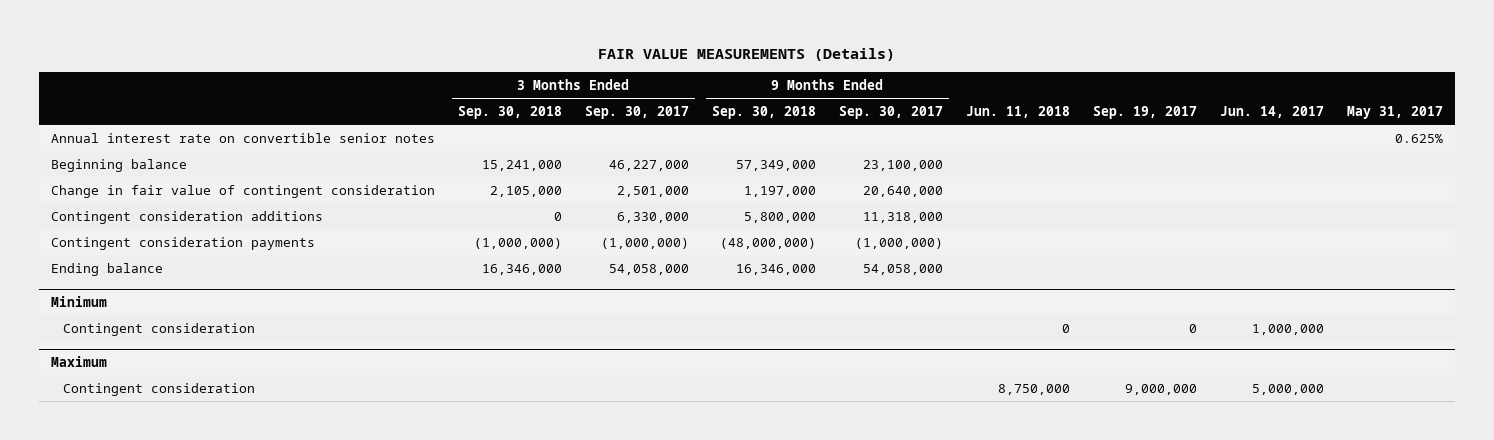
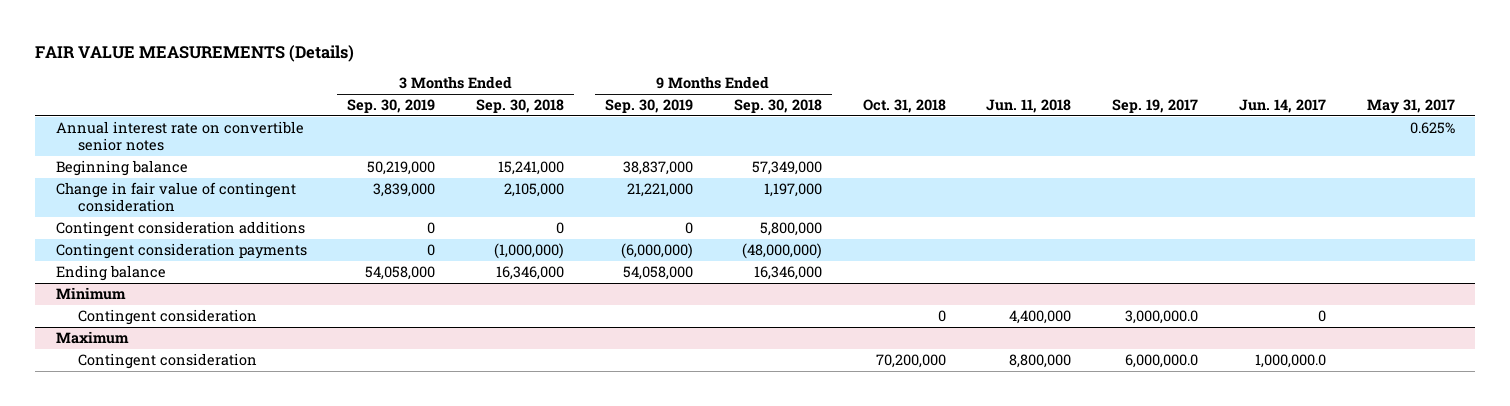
- | 3 Months Ended Sep. 30, 2018 | 3 Months Ended Sep. 30, 2017 | 9 Months Ended Sep. 30, 2018 | 9 Months Ended Sep. 30, 2017 | Jun. 11, 2018 | Sep. 19, 2017 | Jun. 14, 2017 | May 31, 2017
+ | 3 Months Ended Sep. 30, 2019 | 3 Months Ended Sep. 30, 2018 | 9 Months Ended Sep. 30, 2019 | 9 Months Ended Sep. 30, 2018 | Oct. 31, 2018 | Jun. 11, 2018 | Sep. 19, 2017 | Jun. 14, 2017 | May 31, 2017
@ Minimum
- Contingent consideration | | | | | 0 | 0 | 1,000,000 |
+ Contingent consideration | | | | | 0 | 4,400,000 | 3,000,000.0 | 0 |
@ Maximum
- Contingent consideration | | | | | 8,750,000 | 9,000,000 | 5,000,000 |
+ Contingent consideration | | | | | 70,200,000 | 8,800,000 | 6,000,000.0 | 1,000,000.0 |

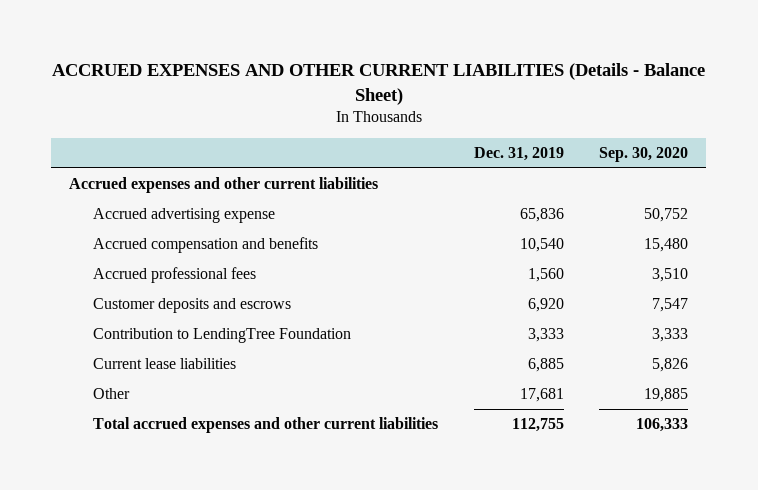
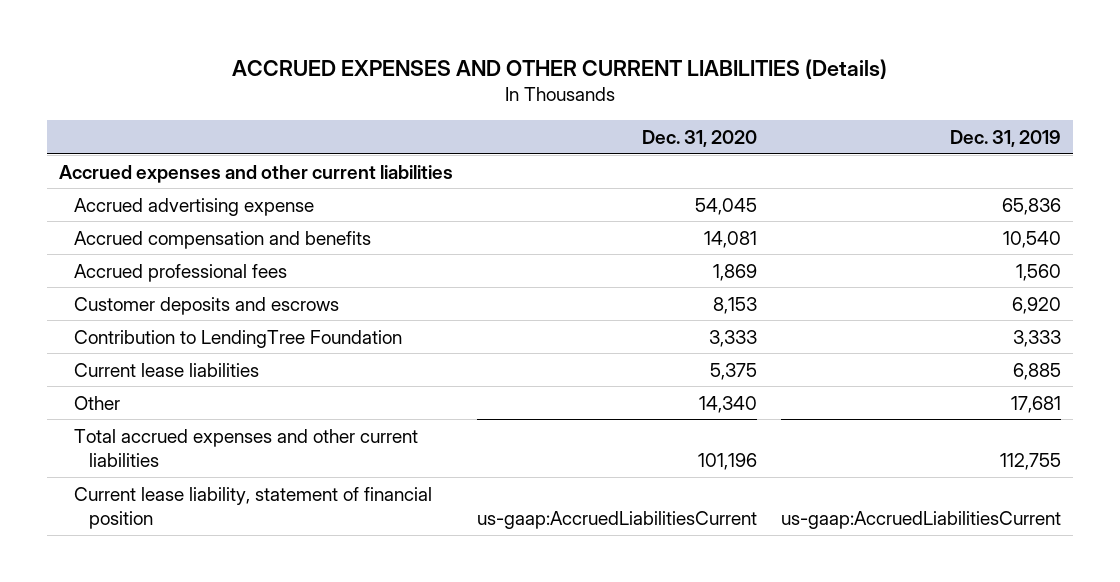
- ACCRUED EXPENSES AND OTHER CURRENT LIABILITIES (Details - Balance Sheet)
+ ACCRUED EXPENSES AND OTHER CURRENT LIABILITIES (Details)
- | Dec. 31, 2019 | Sep. 30, 2020
+ | Dec. 31, 2020 | Dec. 31, 2019
+ Current lease liability, statement of financial position | us-gaap:AccruedLiabilitiesCurrent | us-gaap:AccruedLiabilitiesCurrent

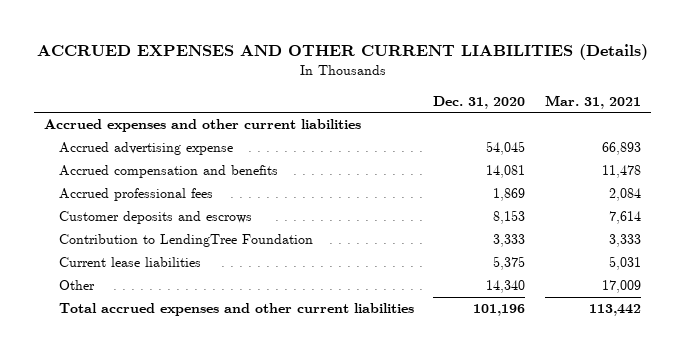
- | Dec. 31, 2020 | Dec. 31, 2019
+ | Dec. 31, 2020 | Mar. 31, 2021
- Current lease liability, statement of financial position | us-gaap:AccruedLiabilitiesCurrent | us-gaap:AccruedLiabilitiesCurrent

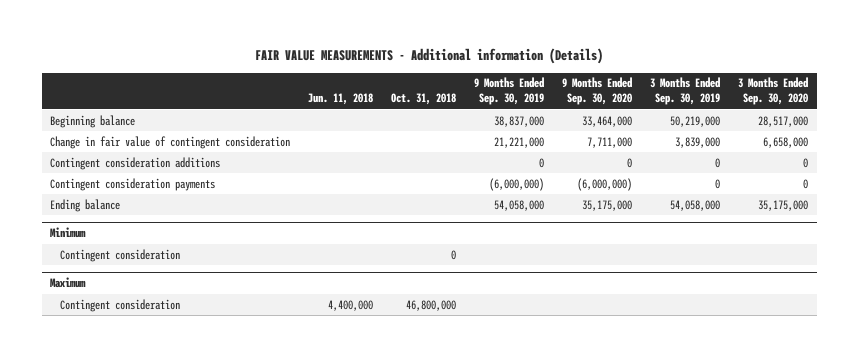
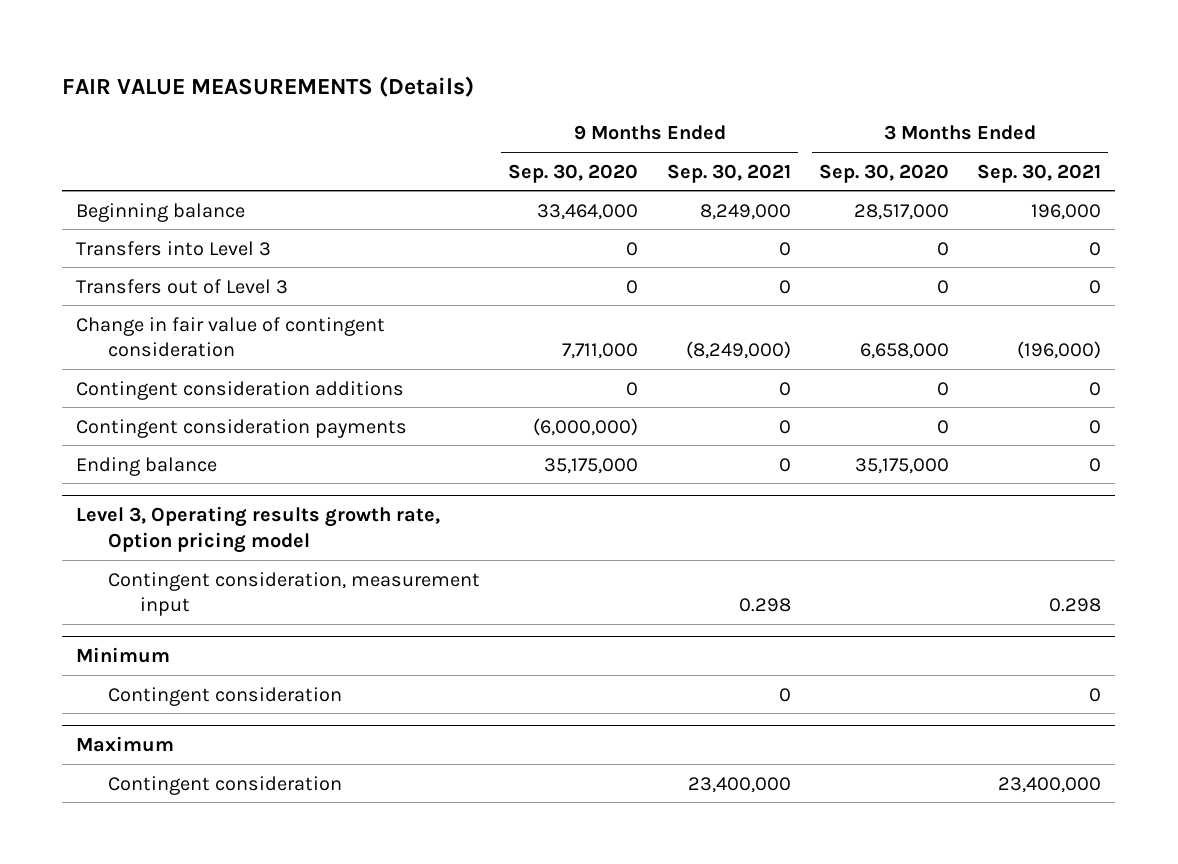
- FAIR VALUE MEASUREMENTS - Additional information (Details)
+ FAIR VALUE MEASUREMENTS (Details)
- | Jun. 11, 2018 | Oct. 31, 2018 | 9 Months Ended Sep. 30, 2019 | 9 Months Ended Sep. 30, 2020 | 3 Months Ended Sep. 30, 2019 | 3 Months Ended Sep. 30, 2020
+ | 9 Months Ended Sep. 30, 2020 | 9 Months Ended Sep. 30, 2021 | 3 Months Ended Sep. 30, 2020 | 3 Months Ended Sep. 30, 2021
+ Transfers into Level 3 | 0 | 0 | 0 | 0
+ Transfers out of Level 3 | 0 | 0 | 0 | 0
+ Level 3, Operating results growth rate, Option pricing model
+ Contingent consideration, measurement input | | 0.298 | | 0.298

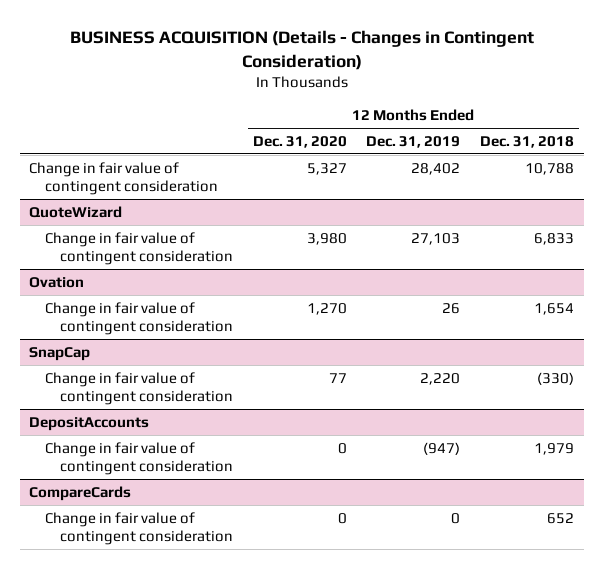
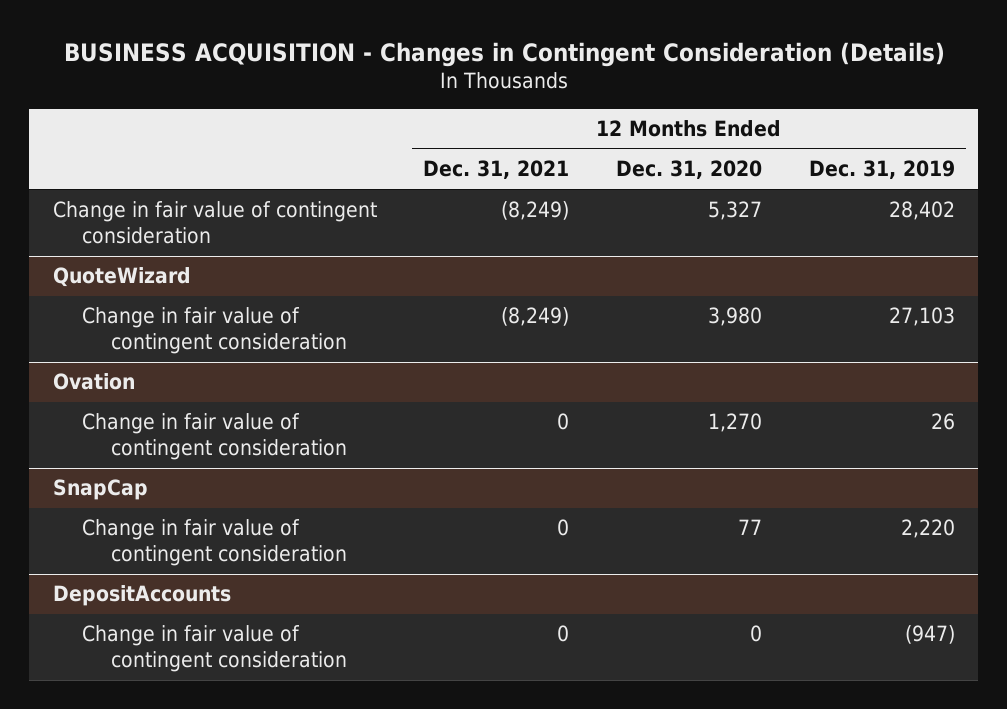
- BUSINESS ACQUISITION (Details - Changes in Contingent Consideration)
+ BUSINESS ACQUISITION - Changes in Contingent Consideration (Details)
- | 12 Months Ended Dec. 31, 2020 | 12 Months Ended Dec. 31, 2019 | 12 Months Ended Dec. 31, 2018
+ | 12 Months Ended Dec. 31, 2021 | 12 Months Ended Dec. 31, 2020 | 12 Months Ended Dec. 31, 2019
- CompareCards
- Change in fair value of contingent consideration | 0 | 0 | 652

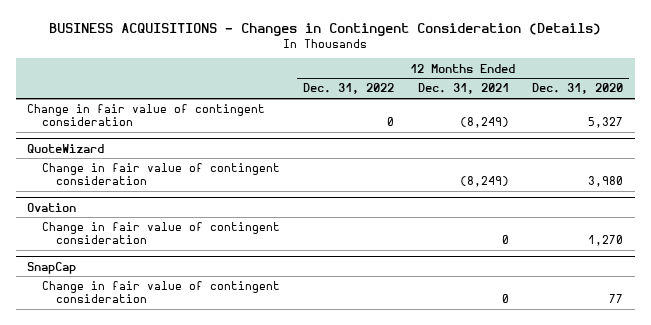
- BUSINESS ACQUISITION - Changes in Contingent Consideration (Details)
+ BUSINESS ACQUISITIONS - Changes in Contingent Consideration (Details)
- | 12 Months Ended Dec. 31, 2021 | 12 Months Ended Dec. 31, 2020 | 12 Months Ended Dec. 31, 2019
+ | 12 Months Ended Dec. 31, 2022 | 12 Months Ended Dec. 31, 2021 | 12 Months Ended Dec. 31, 2020
- DepositAccounts
- Change in fair value of contingent consideration | 0 | 0 | (947)

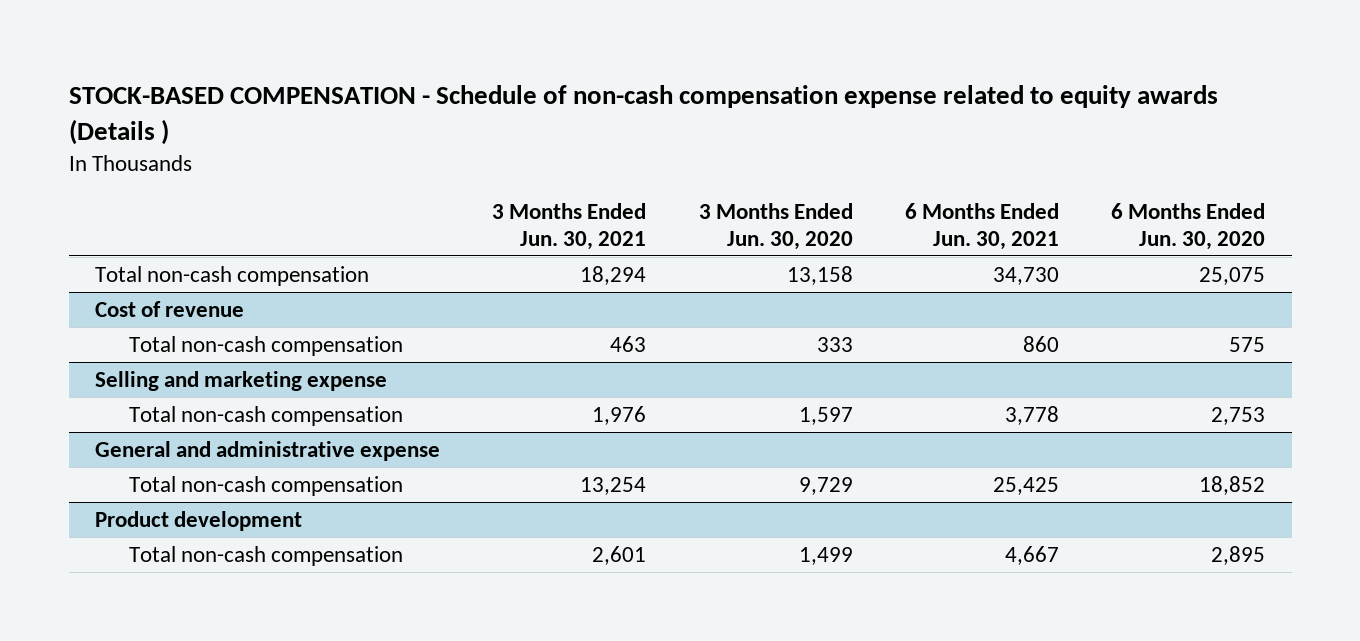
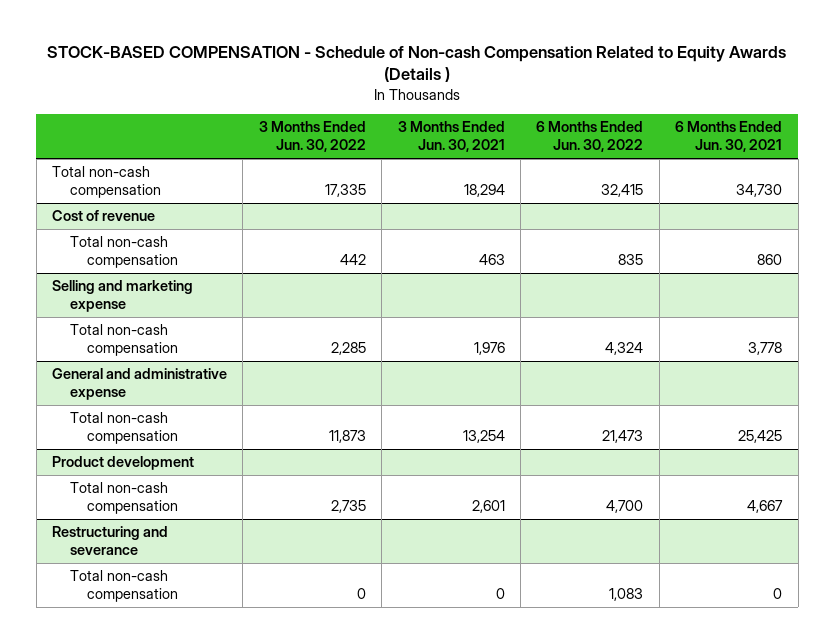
- STOCK-BASED COMPENSATION - Schedule of non-cash compensation expense related to equity awards (Details )
+ STOCK-BASED COMPENSATION - Schedule of Non-cash Compensation Related to Equity Awards (Details )
- | 3 Months Ended Jun. 30, 2021 | 3 Months Ended Jun. 30, 2020 | 6 Months Ended Jun. 30, 2021 | 6 Months Ended Jun. 30, 2020
+ | 3 Months Ended Jun. 30, 2022 | 3 Months Ended Jun. 30, 2021 | 6 Months Ended Jun. 30, 2022 | 6 Months Ended Jun. 30, 2021
+ Restructuring and severance
+ Total non-cash compensation | 0 | 0 | 1,083 | 0

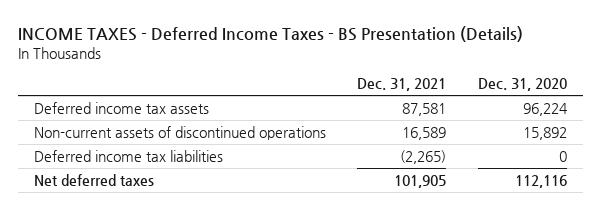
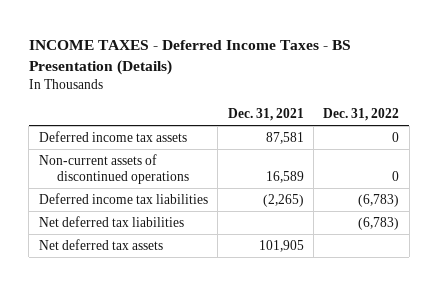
- | Dec. 31, 2021 | Dec. 31, 2020
+ | Dec. 31, 2021 | Dec. 31, 2022
- Net deferred taxes | 101,905 | 112,116
+ Net deferred tax liabilities | | (6,783)
+ Net deferred tax assets | 101,905 |

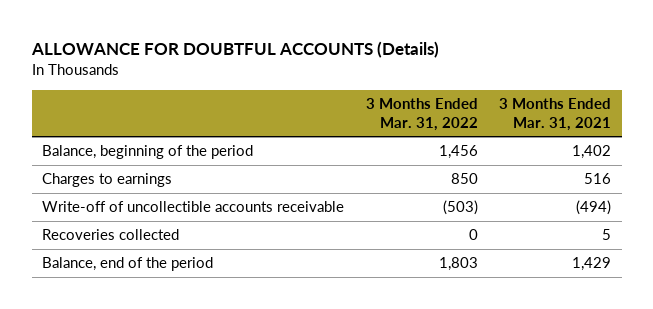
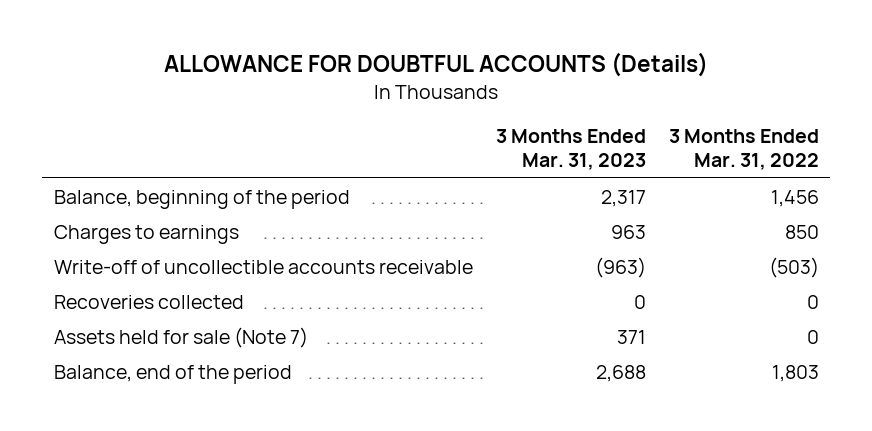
- | 3 Months Ended Mar. 31, 2022 | 3 Months Ended Mar. 31, 2021
+ | 3 Months Ended Mar. 31, 2023 | 3 Months Ended Mar. 31, 2022
+ Assets held for sale (Note 7) | 371 | 0

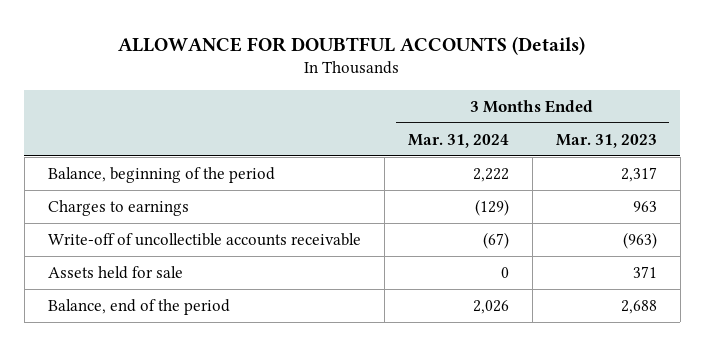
- | 3 Months Ended Mar. 31, 2023 | 3 Months Ended Mar. 31, 2022
+ | 3 Months Ended Mar. 31, 2024 | 3 Months Ended Mar. 31, 2023
- Recoveries collected | 0 | 0
- Assets held for sale (Note 7) | 371 | 0
+ Assets held for sale | 0 | 371

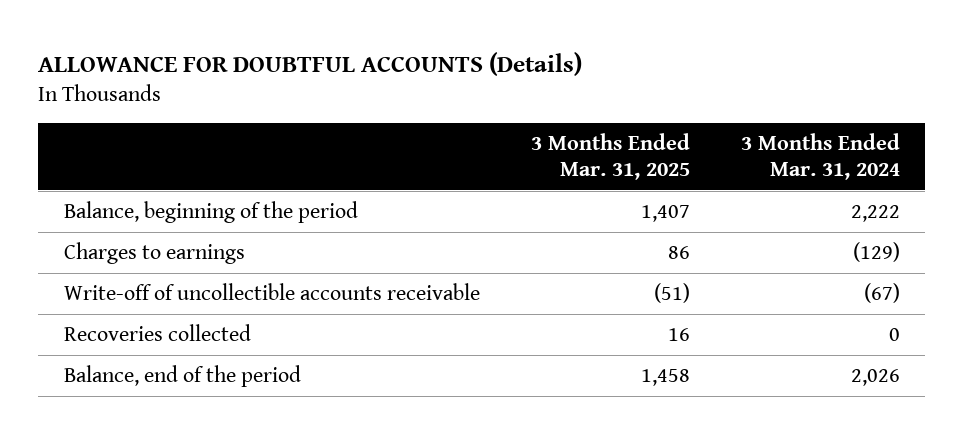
- | 3 Months Ended Mar. 31, 2024 | 3 Months Ended Mar. 31, 2023
+ | 3 Months Ended Mar. 31, 2025 | 3 Months Ended Mar. 31, 2024
- Assets held for sale | 0 | 371
+ Recoveries collected | 16 | 0

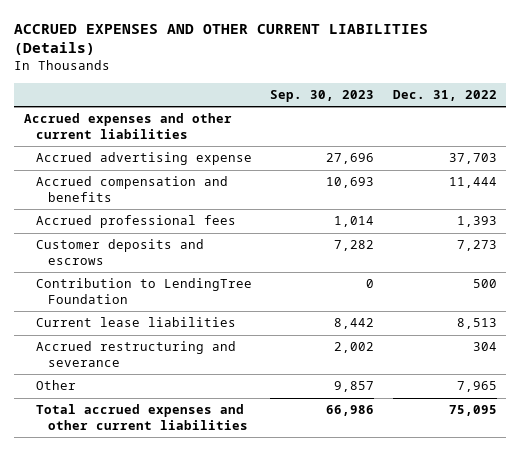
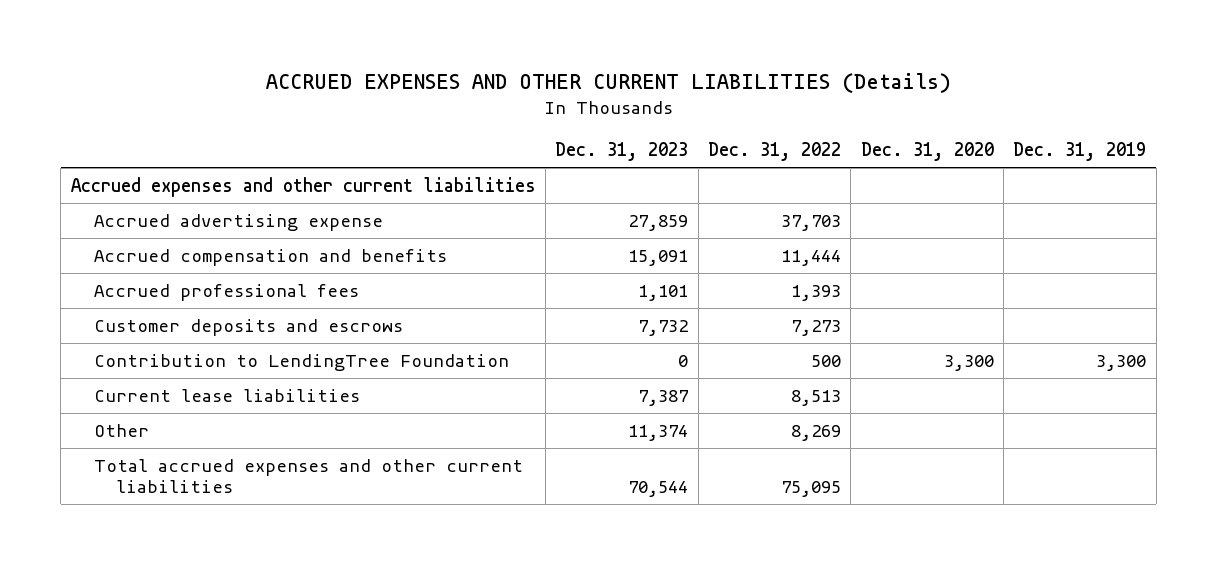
- | Sep. 30, 2023 | Dec. 31, 2022
+ | Dec. 31, 2023 | Dec. 31, 2022 | Dec. 31, 2020 | Dec. 31, 2019
- Accrued restructuring and severance | 2,002 | 304
- Other | 9,857 | 7,965
+ Other | 11,374 | 8,269 | |

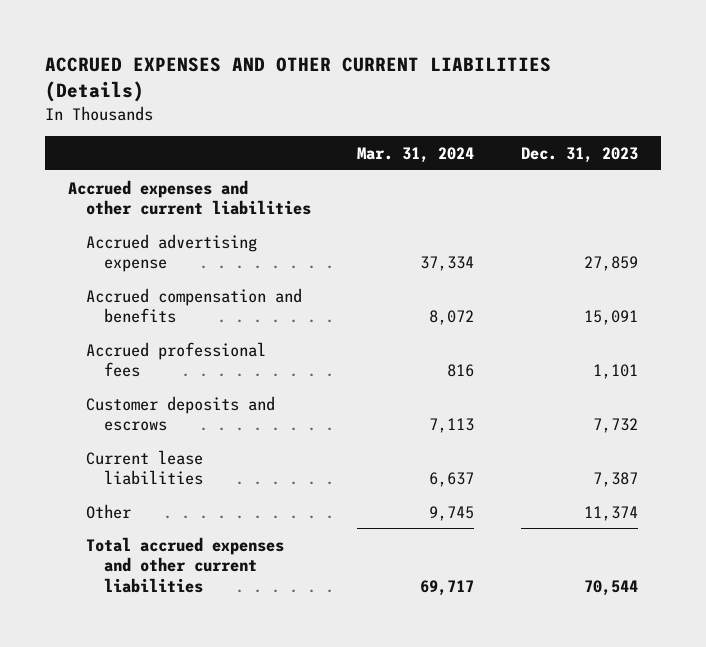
- | Dec. 31, 2023 | Dec. 31, 2022 | Dec. 31, 2020 | Dec. 31, 2019
+ | Mar. 31, 2024 | Dec. 31, 2023
- Contribution to LendingTree Foundation | 0 | 500 | 3,300 | 3,300

